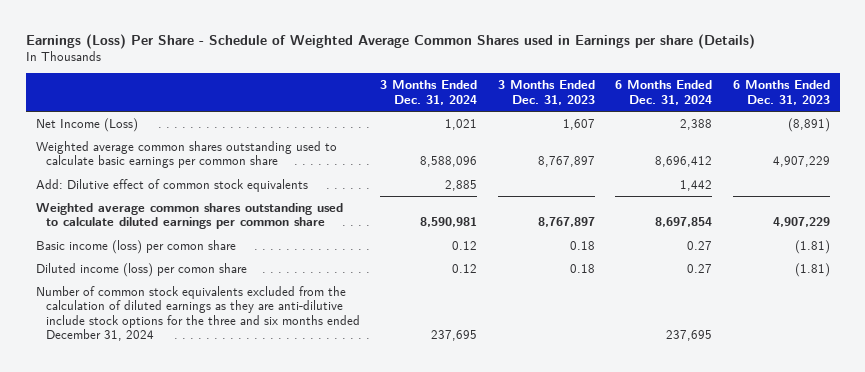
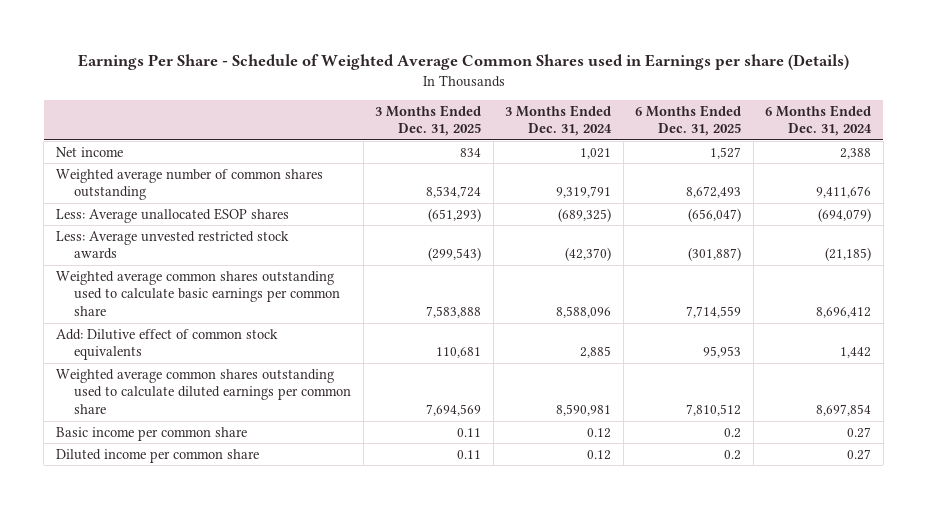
- Earnings (Loss) Per Share - Schedule of Weighted Average Common Shares used in Earnings per share (Details)
+ Earnings Per Share - Schedule of Weighted Average Common Shares used in Earnings per share (Details)
- | 3 Months Ended Dec. 31, 2024 | 3 Months Ended Dec. 31, 2023 | 6 Months Ended Dec. 31, 2024 | 6 Months Ended Dec. 31, 2023
+ | 3 Months Ended Dec. 31, 2025 | 3 Months Ended Dec. 31, 2024 | 6 Months Ended Dec. 31, 2025 | 6 Months Ended Dec. 31, 2024
- Net Income (Loss) | 1,021 | 1,607 | 2,388 | (8,891)
+ Net income | 834 | 1,021 | 1,527 | 2,388
+ Weighted average number of common shares outstanding | 8,534,724 | 9,319,791 | 8,672,493 | 9,411,676
+ Less: Average unallocated ESOP shares | (651,293) | (689,325) | (656,047) | (694,079)
+ Less: Average unvested restricted stock awards | (299,543) | (42,370) | (301,887) | (21,185)
- Basic income (loss) per comon share | 0.12 | 0.18 | 0.27 | (1.81)
- Diluted income (loss) per comon share | 0.12 | 0.18 | 0.27 | (1.81)
- Number of common stock equivalents excluded from the calculation of diluted earnings as they are anti-dilutive include stock options for the three and six months ended December 31, 2024 | 237,695 | | 237,695 |
+ Basic income per common share | 0.11 | 0.12 | 0.2 | 0.27
+ Diluted income per common share | 0.11 | 0.12 | 0.2 | 0.27

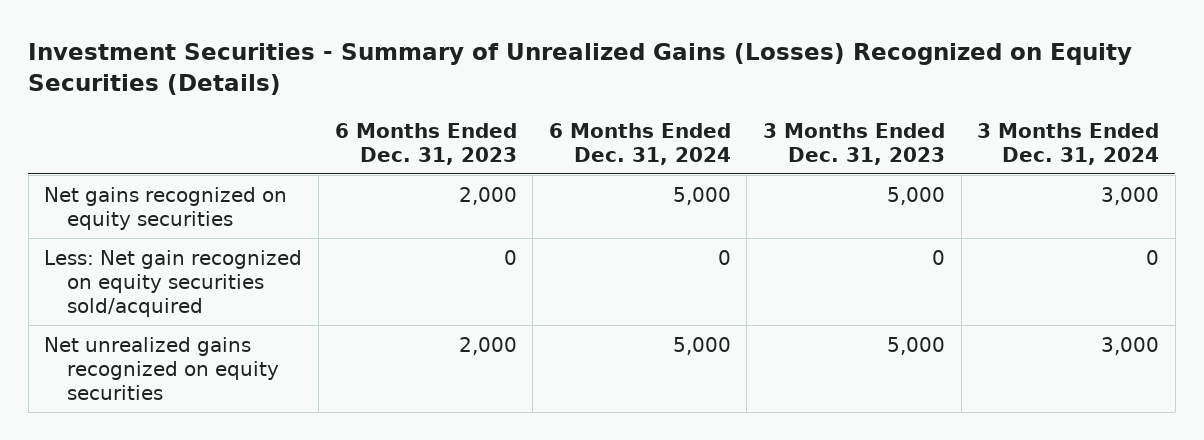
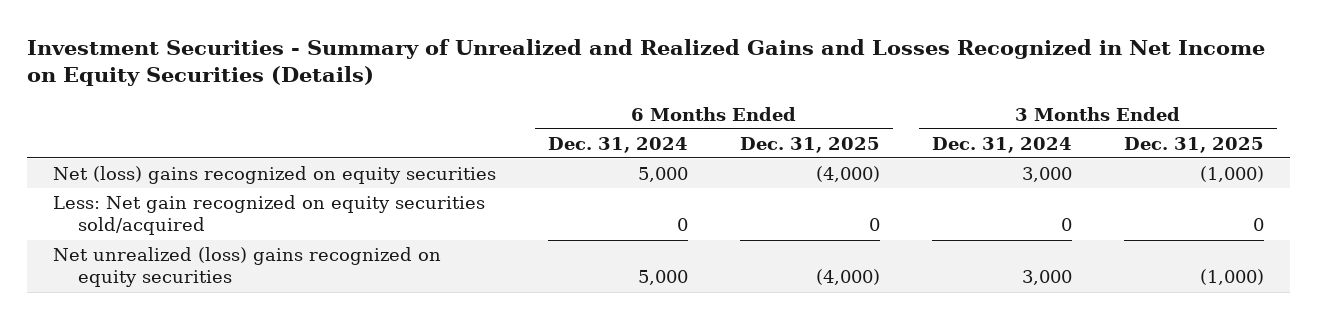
- Investment Securities - Summary of Unrealized Gains (Losses) Recognized on Equity Securities (Details)
+ Investment Securities - Summary of Unrealized and Realized Gains and Losses Recognized in Net Income on Equity Securities (Details)
- | 6 Months Ended Dec. 31, 2023 | 6 Months Ended Dec. 31, 2024 | 3 Months Ended Dec. 31, 2023 | 3 Months Ended Dec. 31, 2024
+ | 6 Months Ended Dec. 31, 2024 | 6 Months Ended Dec. 31, 2025 | 3 Months Ended Dec. 31, 2024 | 3 Months Ended Dec. 31, 2025
- Net gains recognized on equity securities | 2,000 | 5,000 | 5,000 | 3,000
+ Net (loss) gains recognized on equity securities | 5,000 | (4,000) | 3,000 | (1,000)
- Net unrealized gains recognized on equity securities | 2,000 | 5,000 | 5,000 | 3,000
+ Net unrealized (loss) gains recognized on equity securities | 5,000 | (4,000) | 3,000 | (1,000)

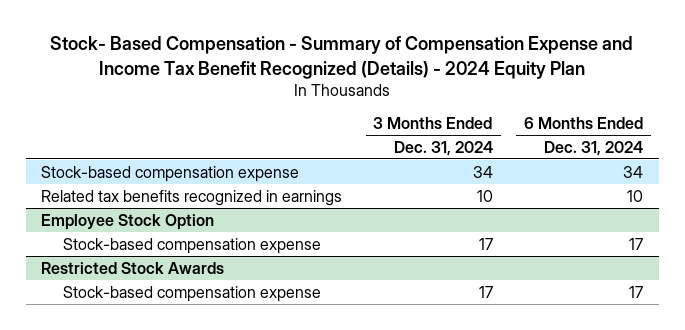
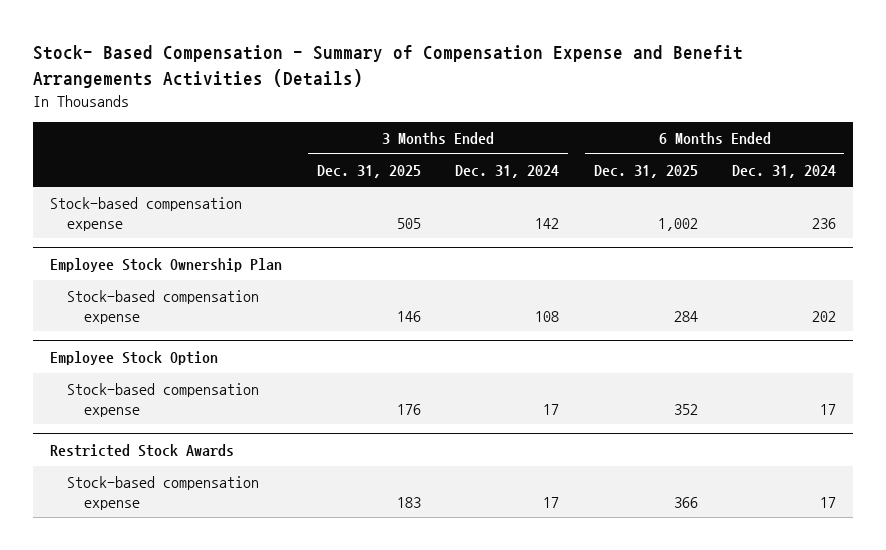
- Stock- Based Compensation - Summary of Compensation Expense and Income Tax Benefit Recognized (Details) - 2024 Equity Plan
+ Stock- Based Compensation - Summary of Compensation Expense and Benefit Arrangements Activities (Details)
- | 3 Months Ended Dec. 31, 2024 | 6 Months Ended Dec. 31, 2024
+ | 3 Months Ended Dec. 31, 2025 | 3 Months Ended Dec. 31, 2024 | 6 Months Ended Dec. 31, 2025 | 6 Months Ended Dec. 31, 2024
- Stock-based compensation expense | 34 | 34
- Related tax benefits recognized in earnings | 10 | 10
+ Stock-based compensation expense | 505 | 142 | 1,002 | 236
+ Employee Stock Ownership Plan
+ Stock-based compensation expense | 146 | 108 | 284 | 202

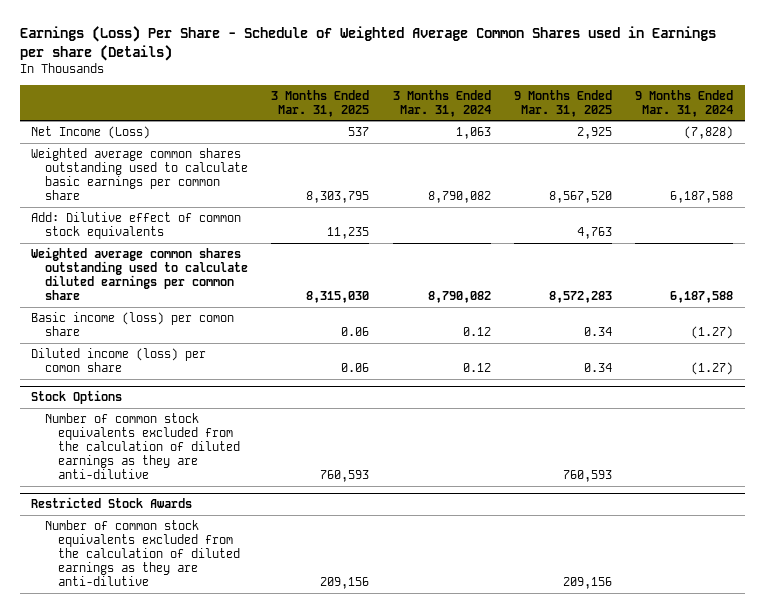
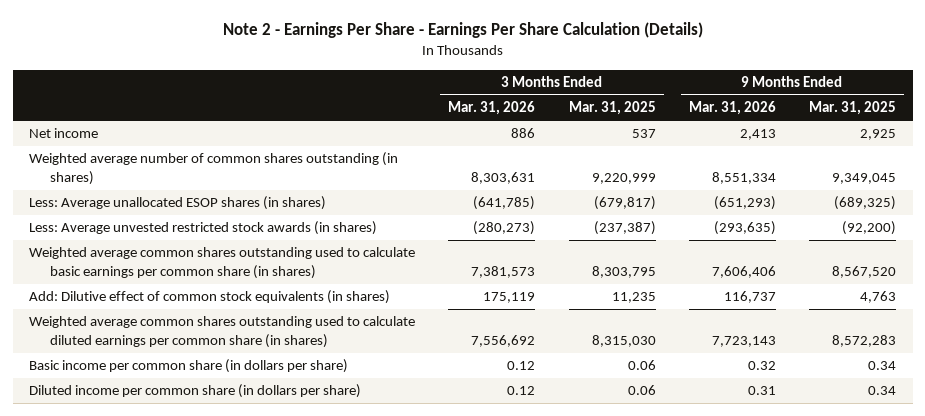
- Earnings (Loss) Per Share - Schedule of Weighted Average Common Shares used in Earnings per share (Details)
+ Note 2 - Earnings Per Share - Earnings Per Share Calculation (Details)
- | 3 Months Ended Mar. 31, 2025 | 3 Months Ended Mar. 31, 2024 | 9 Months Ended Mar. 31, 2025 | 9 Months Ended Mar. 31, 2024
+ | 3 Months Ended Mar. 31, 2026 | 3 Months Ended Mar. 31, 2025 | 9 Months Ended Mar. 31, 2026 | 9 Months Ended Mar. 31, 2025
- Net Income (Loss) | 537 | 1,063 | 2,925 | (7,828)
- Weighted average common shares outstanding used to calculate basic earnings per common share | 8,303,795 | 8,790,082 | 8,567,520 | 6,187,588
- Add: Dilutive effect of common stock equivalents | 11,235 | | 4,763 |
- Weighted average common shares outstanding used to calculate diluted earnings per common share | 8,315,030 | 8,790,082 | 8,572,283 | 6,187,588
- Basic income (loss) per comon share | 0.06 | 0.12 | 0.34 | (1.27)
- Diluted income (loss) per comon share | 0.06 | 0.12 | 0.34 | (1.27)
- Stock Options
- Number of common stock equivalents excluded from the calculation of diluted earnings as they are anti-dilutive | 760,593 | | 760,593 |
- Restricted Stock Awards
- Number of common stock equivalents excluded from the calculation of diluted earnings as they are anti-dilutive | 209,156 | | 209,156 |
+ Net income | 886 | 537 | 2,413 | 2,925
+ Weighted average number of common shares outstanding (in shares) | 8,303,631 | 9,220,999 | 8,551,334 | 9,349,045
+ Less: Average unallocated ESOP shares (in shares) | (641,785) | (679,817) | (651,293) | (689,325)
+ Less: Average unvested restricted stock awards (in shares) | (280,273) | (237,387) | (293,635) | (92,200)
+ Weighted average common shares outstanding used to calculate basic earnings per common share (in shares) | 7,381,573 | 8,303,795 | 7,606,406 | 8,567,520
+ Add: Dilutive effect of common stock equivalents (in shares) | 175,119 | 11,235 | 116,737 | 4,763
+ Weighted average common shares outstanding used to calculate diluted earnings per common share (in shares) | 7,556,692 | 8,315,030 | 7,723,143 | 8,572,283
+ Basic income per common share (in dollars per share) | 0.12 | 0.06 | 0.32 | 0.34
+ Diluted income per common share (in dollars per share) | 0.12 | 0.06 | 0.31 | 0.34

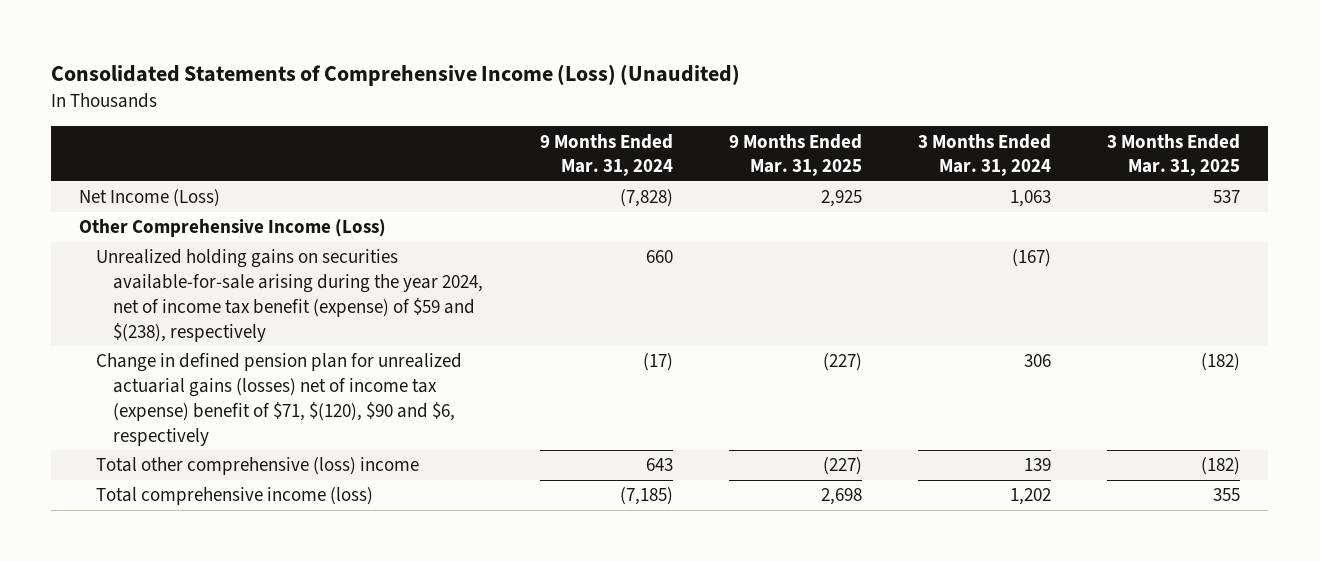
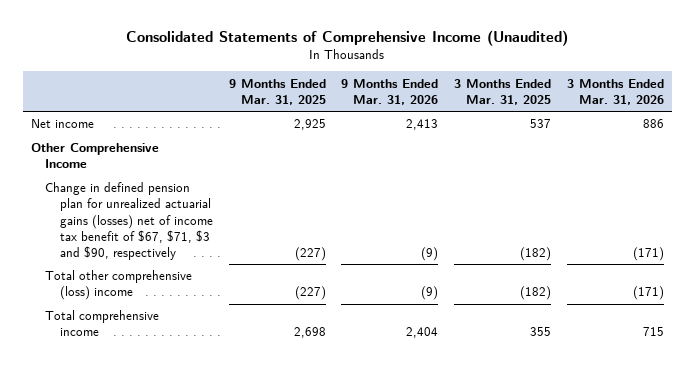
- Consolidated Statements of Comprehensive Income (Loss) (Unaudited)
+ Consolidated Statements of Comprehensive Income (Unaudited)
- | 9 Months Ended Mar. 31, 2024 | 9 Months Ended Mar. 31, 2025 | 3 Months Ended Mar. 31, 2024 | 3 Months Ended Mar. 31, 2025
+ | 9 Months Ended Mar. 31, 2025 | 9 Months Ended Mar. 31, 2026 | 3 Months Ended Mar. 31, 2025 | 3 Months Ended Mar. 31, 2026
- Net Income (Loss) | (7,828) | 2,925 | 1,063 | 537
- Other Comprehensive Income (Loss)
- Unrealized holding gains on securities available-for-sale arising during the year 2024, net of income tax benefit (expense) of $59 and $(238), respectively | 660 | | (167) |
- Change in defined pension plan for unrealized actuarial gains (losses) net of income tax (expense) benefit of $71, $(120), $90 and $6, respectively | (17) | (227) | 306 | (182)
+ Net income | 2,925 | 2,413 | 537 | 886
+ Other Comprehensive Income
+ Change in defined pension plan for unrealized actuarial gains (losses) net of income tax benefit of $67, $71, $3 and $90, respectively | (227) | (9) | (182) | (171)
- Total comprehensive income (loss) | (7,185) | 2,698 | 1,202 | 355
+ Total comprehensive income | 2,698 | 2,404 | 355 | 715

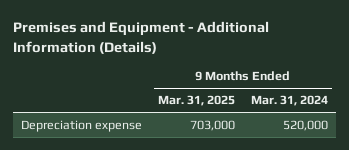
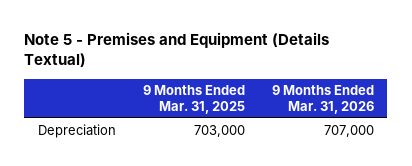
- Premises and Equipment - Additional Information (Details)
+ Note 5 - Premises and Equipment (Details Textual)
- | 9 Months Ended Mar. 31, 2025 | 9 Months Ended Mar. 31, 2024
+ | 9 Months Ended Mar. 31, 2025 | 9 Months Ended Mar. 31, 2026
- Depreciation expense | 703,000 | 520,000
+ Depreciation | 703,000 | 707,000

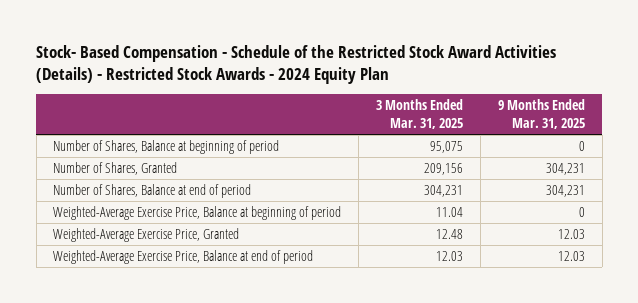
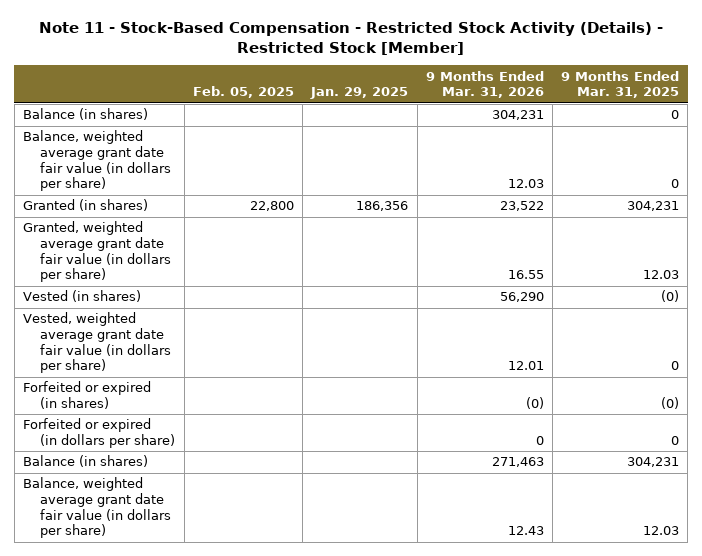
- Stock- Based Compensation - Schedule of the Restricted Stock Award Activities (Details) - Restricted Stock Awards - 2024 Equity Plan
+ Note 11 - Stock-Based Compensation - Restricted Stock Activity (Details) - Restricted Stock [Member]
- | 3 Months Ended Mar. 31, 2025 | 9 Months Ended Mar. 31, 2025
+ | Feb. 05, 2025 | Jan. 29, 2025 | 9 Months Ended Mar. 31, 2026 | 9 Months Ended Mar. 31, 2025
- Number of Shares, Balance at beginning of period | 95,075 | 0
- Number of Shares, Granted | 209,156 | 304,231
- Number of Shares, Balance at end of period | 304,231 | 304,231
- Weighted-Average Exercise Price, Balance at beginning of period | 11.04 | 0
- Weighted-Average Exercise Price, Granted | 12.48 | 12.03
- Weighted-Average Exercise Price, Balance at end of period | 12.03 | 12.03
+ Balance (in shares) | | | 304,231 | 0
+ Balance, weighted average grant date fair value (in dollars per share) | | | 12.03 | 0
+ Granted (in shares) | 22,800 | 186,356 | 23,522 | 304,231
+ Granted, weighted average grant date fair value (in dollars per share) | | | 16.55 | 12.03
+ Vested (in shares) | | | 56,290 | (0)
+ Vested, weighted average grant date fair value (in dollars per share) | | | 12.01 | 0
+ Forfeited or expired (in shares) | | | (0) | (0)
+ Forfeited or expired (in dollars per share) | | | 0 | 0
+ Balance (in shares) | | | 271,463 | 304,231
+ Balance, weighted average grant date fair value (in dollars per share) | | | 12.43 | 12.03

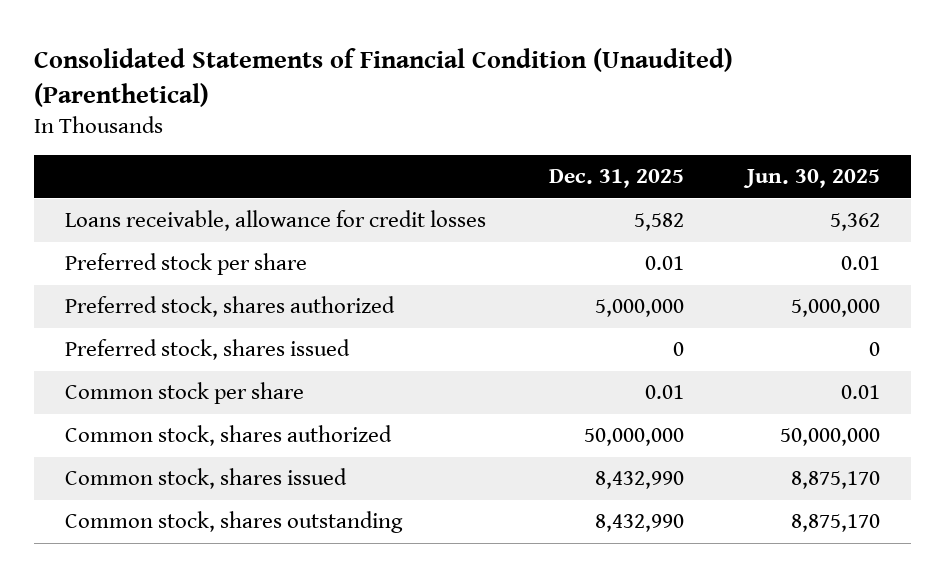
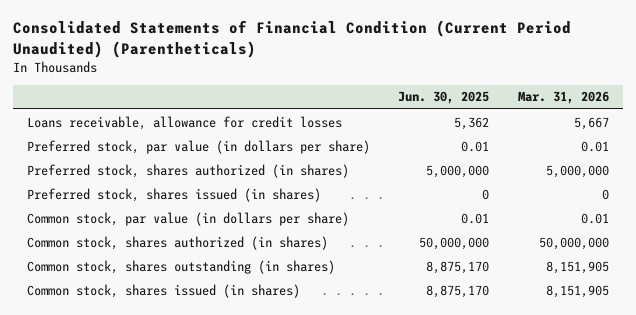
- Consolidated Statements of Financial Condition (Unaudited) (Parenthetical)
+ Consolidated Statements of Financial Condition (Current Period Unaudited) (Parentheticals)
- | Dec. 31, 2025 | Jun. 30, 2025
+ | Jun. 30, 2025 | Mar. 31, 2026
- Preferred stock per share | 0.01 | 0.01
- Preferred stock, shares authorized | 5,000,000 | 5,000,000
- Preferred stock, shares issued | 0 | 0
- Common stock per share | 0.01 | 0.01
- Common stock, shares authorized | 50,000,000 | 50,000,000
- Common stock, shares issued | 8,432,990 | 8,875,170
- Common stock, shares outstanding | 8,432,990 | 8,875,170
+ Preferred stock, par value (in dollars per share) | 0.01 | 0.01
+ Preferred stock, shares authorized (in shares) | 5,000,000 | 5,000,000
+ Preferred stock, shares issued (in shares) | 0 | 0
+ Common stock, par value (in dollars per share) | 0.01 | 0.01
+ Common stock, shares authorized (in shares) | 50,000,000 | 50,000,000
+ Common stock, shares outstanding (in shares) | 8,875,170 | 8,151,905
+ Common stock, shares issued (in shares) | 8,875,170 | 8,151,905

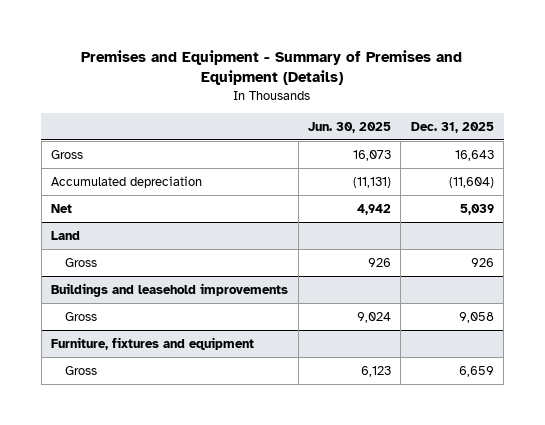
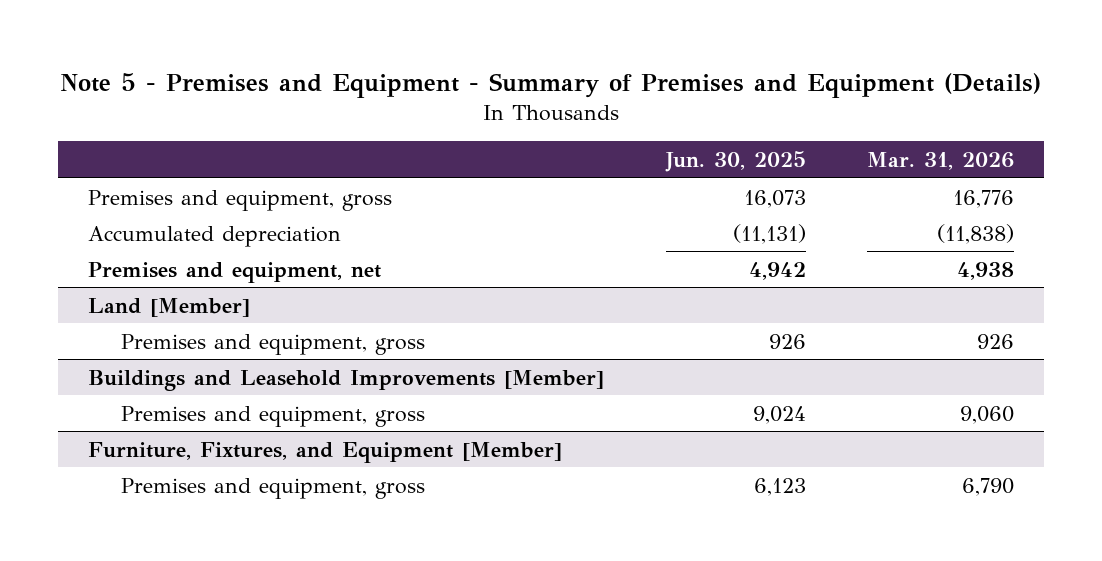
- Premises and Equipment - Summary of Premises and Equipment (Details)
+ Note 5 - Premises and Equipment - Summary of Premises and Equipment (Details)
- | Jun. 30, 2025 | Dec. 31, 2025
+ | Jun. 30, 2025 | Mar. 31, 2026
- Gross | 16,073 | 16,643
+ Premises and equipment, gross | 16,073 | 16,776
- Net | 4,942 | 5,039
- Land
- Gross | 926 | 926
- Buildings and leasehold improvements
- Gross | 9,024 | 9,058
- Furniture, fixtures and equipment
- Gross | 6,123 | 6,659
+ Premises and equipment, net | 4,942 | 4,938
+ Land [Member]
+ Premises and equipment, gross | 926 | 926
+ Buildings and Leasehold Improvements [Member]
+ Premises and equipment, gross | 9,024 | 9,060
+ Furniture, Fixtures, and Equipment [Member]
+ Premises and equipment, gross | 6,123 | 6,790

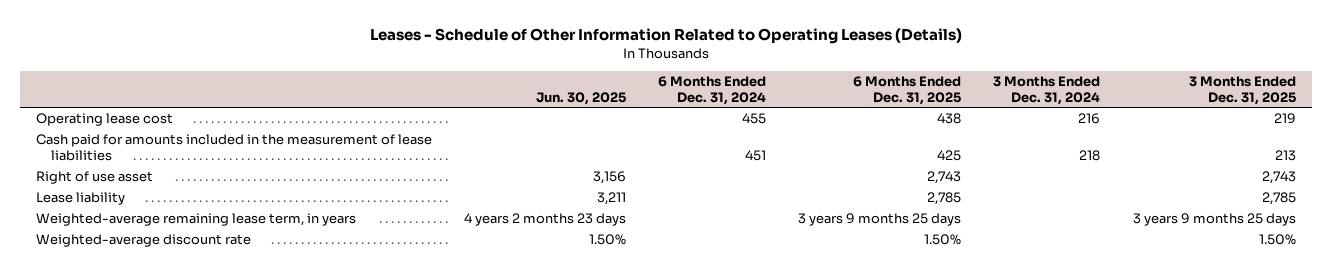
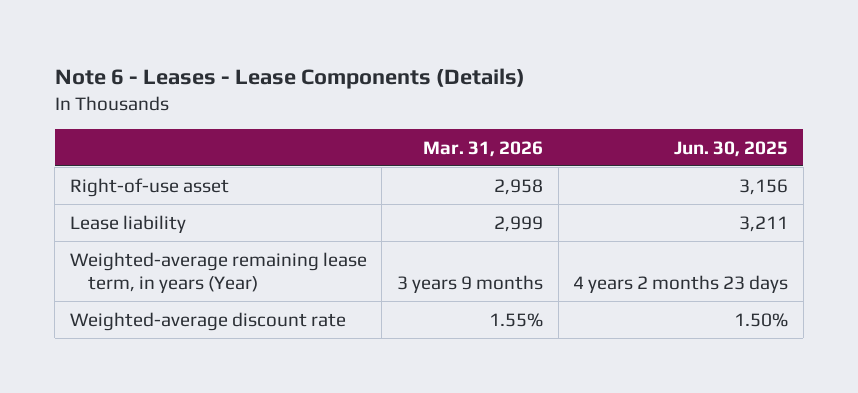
- Leases - Schedule of Other Information Related to Operating Leases (Details)
+ Note 6 - Leases - Lease Components (Details)
- | Jun. 30, 2025 | 6 Months Ended Dec. 31, 2024 | 6 Months Ended Dec. 31, 2025 | 3 Months Ended Dec. 31, 2024 | 3 Months Ended Dec. 31, 2025
+ | Mar. 31, 2026 | Jun. 30, 2025
- Operating lease cost | | 455 | 438 | 216 | 219
- Cash paid for amounts included in the measurement of lease liabilities | | 451 | 425 | 218 | 213
- Right of use asset | 3,156 | | 2,743 | | 2,743
+ Right-of-use asset | 2,958 | 3,156
- Weighted-average remaining lease term, in years | 4 years 2 months 23 days | | 3 years 9 months 25 days | | 3 years 9 months 25 days
+ Weighted-average remaining lease term, in years (Year) | 3 years 9 months | 4 years 2 months 23 days

